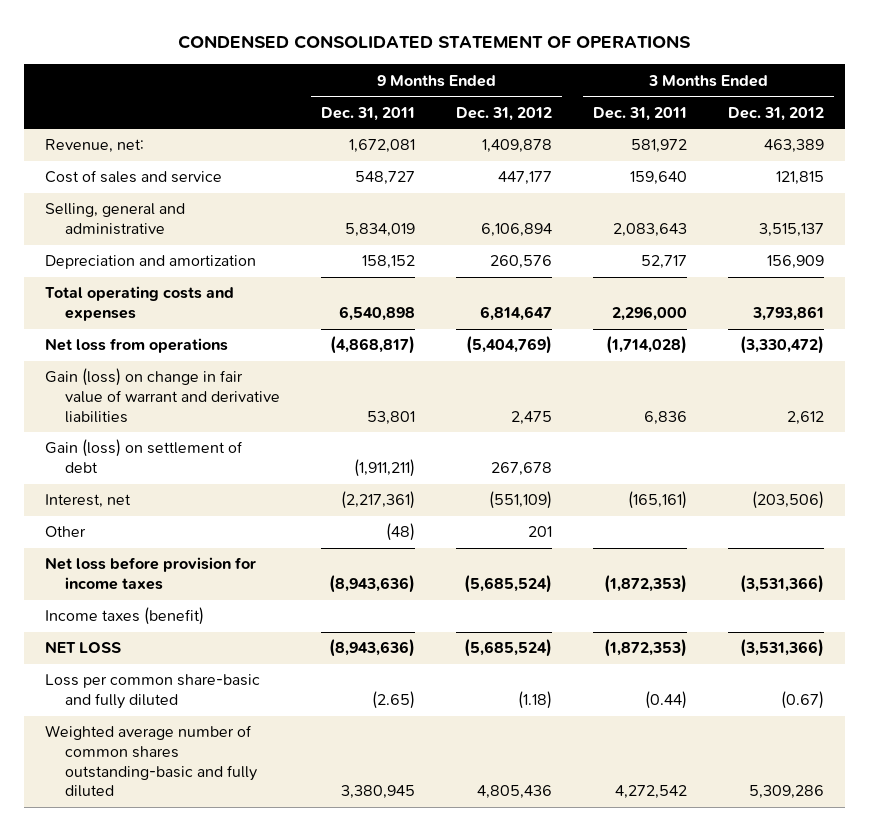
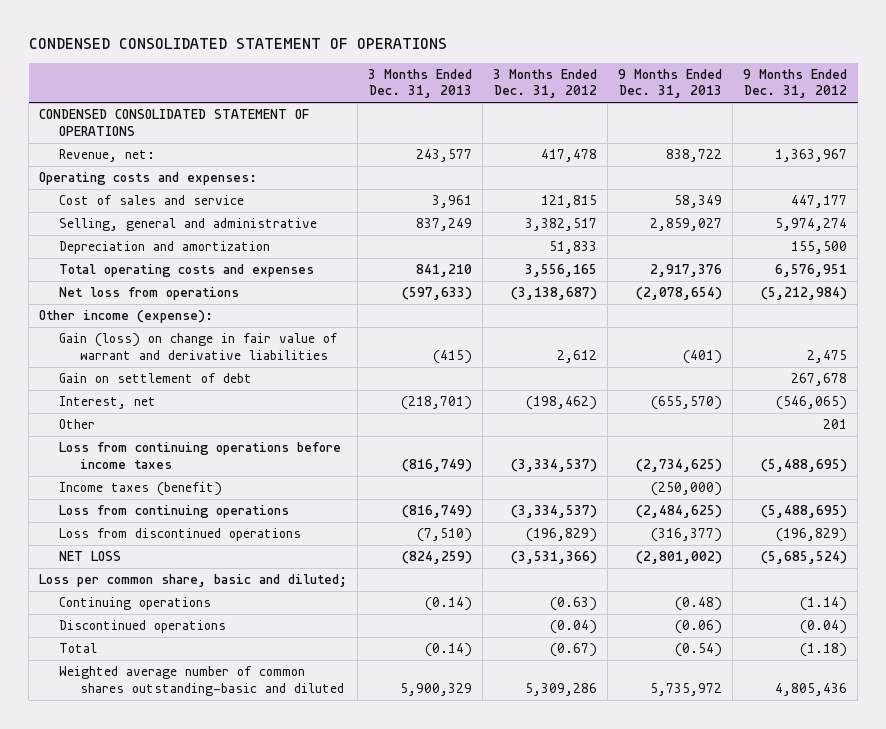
- | 9 Months Ended Dec. 31, 2011 | 9 Months Ended Dec. 31, 2012 | 3 Months Ended Dec. 31, 2011 | 3 Months Ended Dec. 31, 2012
+ | 3 Months Ended Dec. 31, 2013 | 3 Months Ended Dec. 31, 2012 | 9 Months Ended Dec. 31, 2013 | 9 Months Ended Dec. 31, 2012
- Revenue, net: | 1,672,081 | 1,409,878 | 581,972 | 463,389
+ CONDENSED CONSOLIDATED STATEMENT OF OPERATIONS
+ Revenue, net: | 243,577 | 417,478 | 838,722 | 1,363,967
+ Operating costs and expenses:
- Selling, general and administrative | 5,834,019 | 6,106,894 | 2,083,643 | 3,515,137
- Depreciation and amortization | 158,152 | 260,576 | 52,717 | 156,909
- Total operating costs and expenses | 6,540,898 | 6,814,647 | 2,296,000 | 3,793,861
- Net loss from operations | (4,868,817) | (5,404,769) | (1,714,028) | (3,330,472)
+ Selling, general and administrative | 837,249 | 3,382,517 | 2,859,027 | 5,974,274
+ Depreciation and amortization | | 51,833 | | 155,500
+ Total operating costs and expenses | 841,210 | 3,556,165 | 2,917,376 | 6,576,951
+ Net loss from operations | (597,633) | (3,138,687) | (2,078,654) | (5,212,984)
+ Other income (expense):
- Gain (loss) on settlement of debt | (1,911,211) | 267,678 | |
- Interest, net | (2,217,361) | (551,109) | (165,161) | (203,506)
+ Gain on settlement of debt | | | | 267,678
+ Interest, net | (218,701) | (198,462) | (655,570) | (546,065)
- Net loss before provision for income taxes | (8,943,636) | (5,685,524) | (1,872,353) | (3,531,366)
+ Loss from continuing operations before income taxes | (816,749) | (3,334,537) | (2,734,625) | (5,488,695)
+ Loss from continuing operations | (816,749) | (3,334,537) | (2,484,625) | (5,488,695)
+ Loss from discontinued operations | (7,510) | (196,829) | (316,377) | (196,829)
- Loss per common share-basic and fully diluted | (2.65) | (1.18) | (0.44) | (0.67)
- Weighted average number of common shares outstanding-basic and fully diluted | 3,380,945 | 4,805,436 | 4,272,542 | 5,309,286
+ Loss per common share, basic and diluted;
+ Continuing operations | (0.14) | (0.63) | (0.48) | (1.14)
+ Discontinued operations | | (0.04) | (0.06) | (0.04)
+ Total | (0.14) | (0.67) | (0.54) | (1.18)
+ Weighted average number of common shares outstanding-basic and diluted | 5,900,329 | 5,309,286 | 5,735,972 | 4,805,436

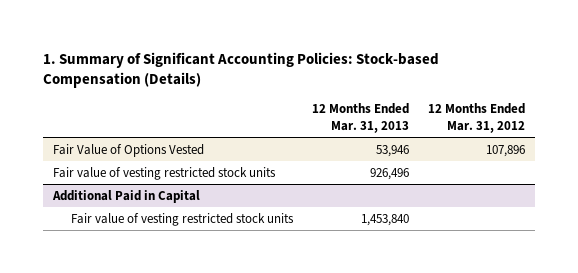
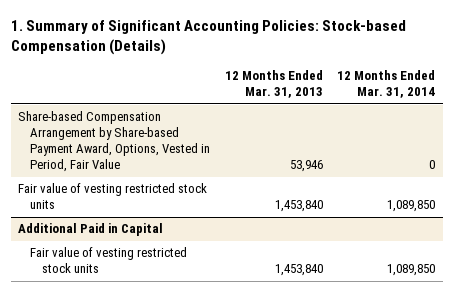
- | 12 Months Ended Mar. 31, 2013 | 12 Months Ended Mar. 31, 2012
+ | 12 Months Ended Mar. 31, 2013 | 12 Months Ended Mar. 31, 2014
- Fair Value of Options Vested | 53,946 | 107,896
- Fair value of vesting restricted stock units | 926,496 |
+ Share-based Compensation Arrangement by Share-based Payment Award, Options, Vested in Period, Fair Value | 53,946 | 0
+ Fair value of vesting restricted stock units | 1,453,840 | 1,089,850

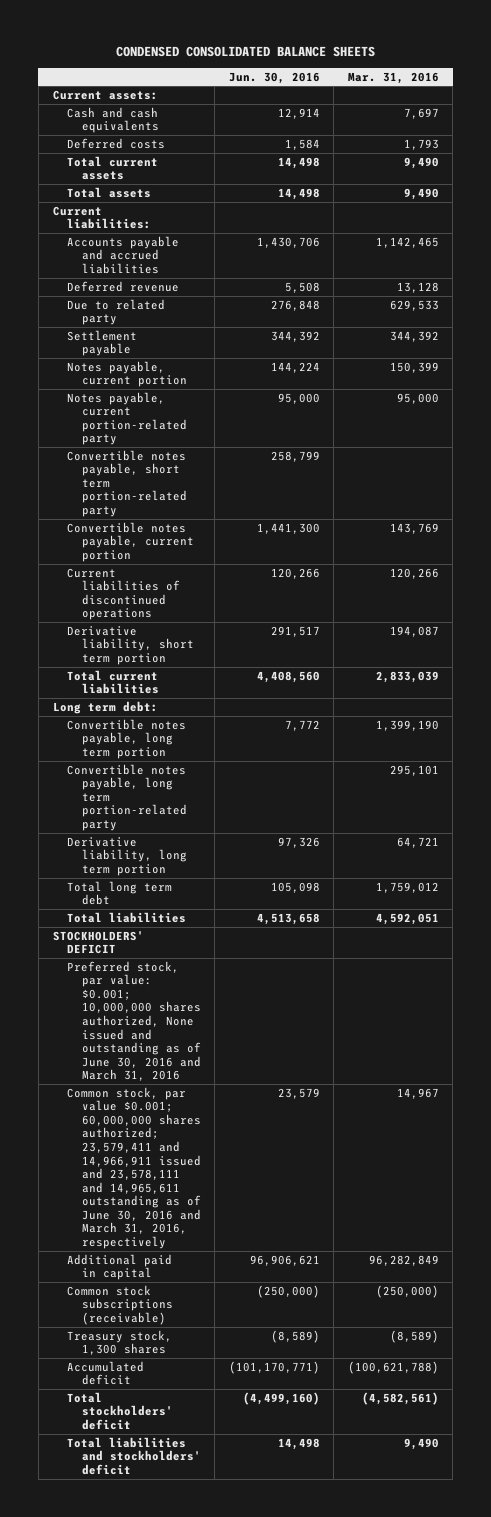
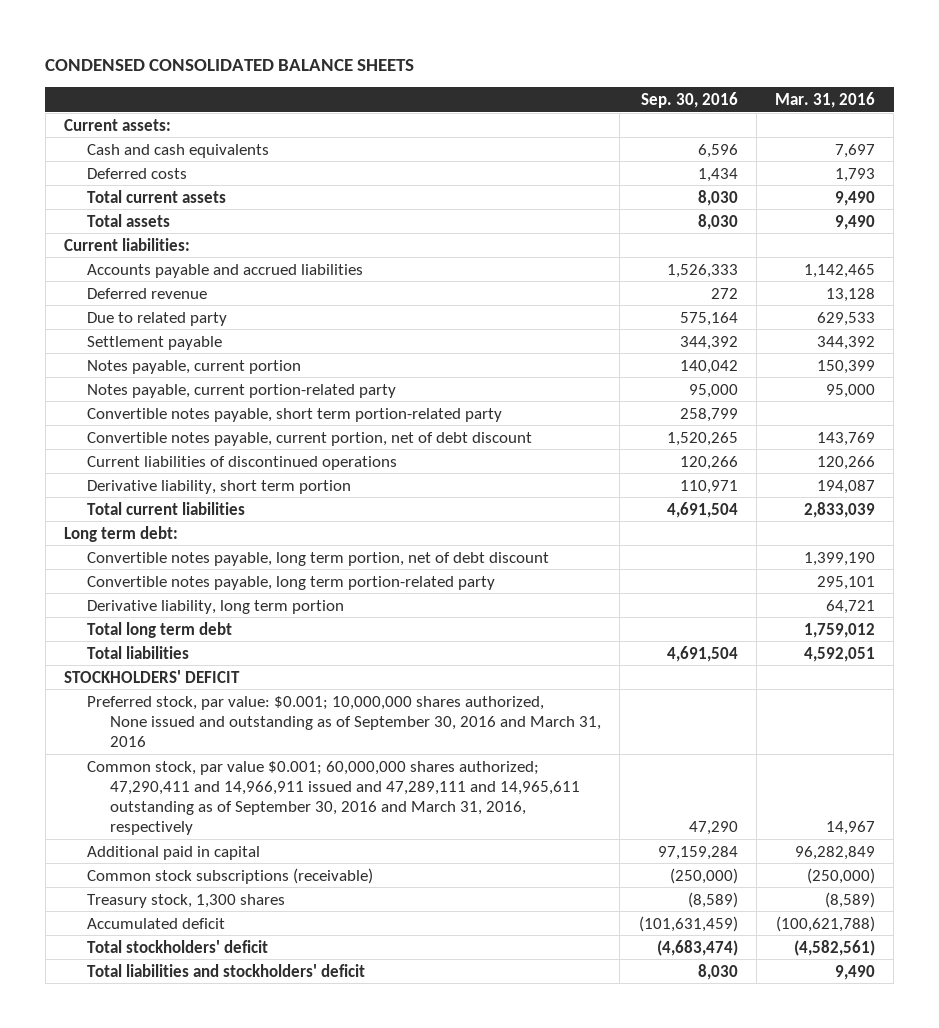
- | Jun. 30, 2016 | Mar. 31, 2016
+ | Sep. 30, 2016 | Mar. 31, 2016
- Convertible notes payable, current portion | 1,441,300 | 143,769
+ Convertible notes payable, current portion, net of debt discount | 1,520,265 | 143,769
- Convertible notes payable, long term portion | 7,772 | 1,399,190
+ Convertible notes payable, long term portion, net of debt discount | | 1,399,190
- Preferred stock, par value: $0.001; 10,000,000 shares authorized, None issued and outstanding as of June 30, 2016 and March 31, 2016
- Common stock, par value $0.001; 60,000,000 shares authorized; 23,579,411 and 14,966,911 issued and 23,578,111 and 14,965,611 outstanding as of June 30, 2016 and March 31, 2016, respectively | 23,579 | 14,967
+ Preferred stock, par value: $0.001; 10,000,000 shares authorized, None issued and outstanding as of September 30, 2016 and March 31, 2016
+ Common stock, par value $0.001; 60,000,000 shares authorized; 47,290,411 and 14,966,911 issued and 47,289,111 and 14,965,611 outstanding as of September 30, 2016 and March 31, 2016, respectively | 47,290 | 14,967

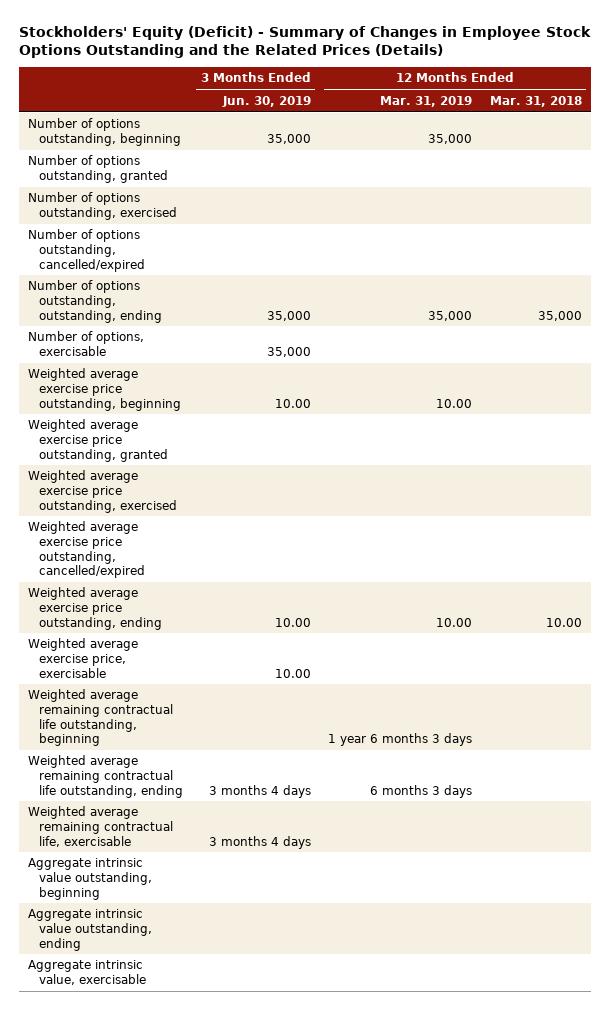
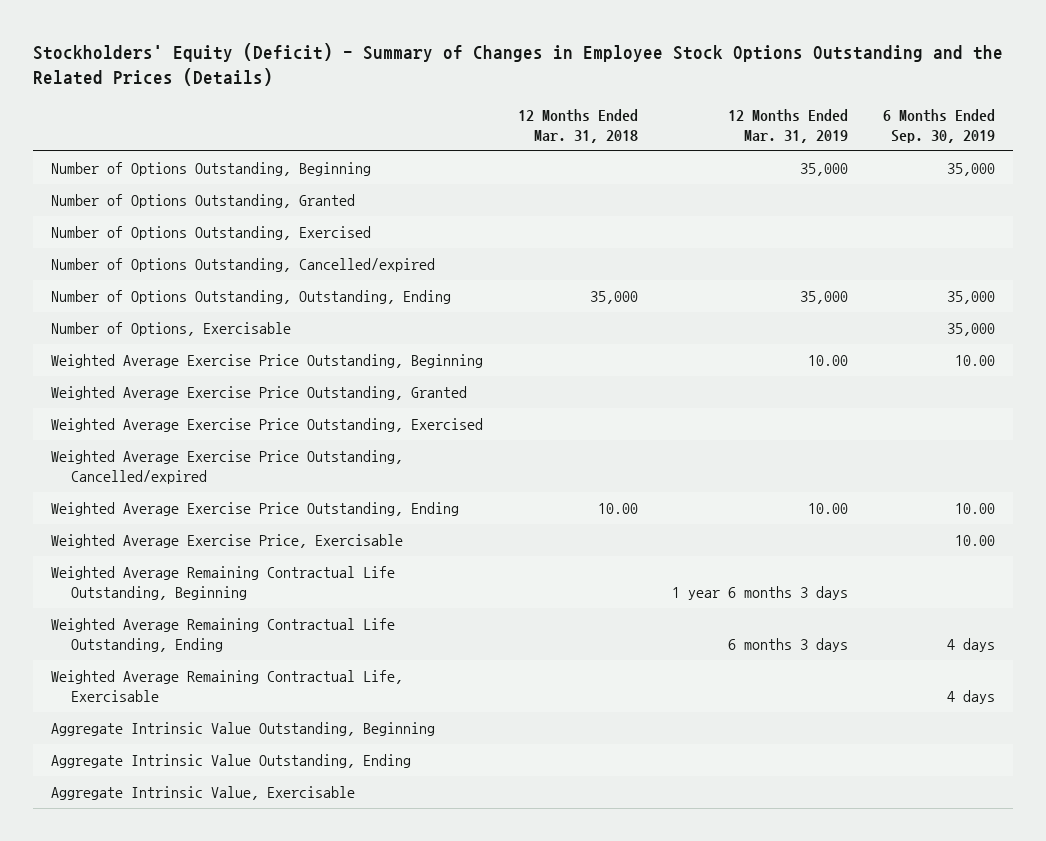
- | 3 Months Ended Jun. 30, 2019 | 12 Months Ended Mar. 31, 2019 | 12 Months Ended Mar. 31, 2018
+ | 12 Months Ended Mar. 31, 2018 | 12 Months Ended Mar. 31, 2019 | 6 Months Ended Sep. 30, 2019
- Number of options outstanding, beginning | 35,000 | 35,000 |
- Number of options outstanding, granted
- Number of options outstanding, exercised
- Number of options outstanding, cancelled/expired
- Number of options outstanding, outstanding, ending | 35,000 | 35,000 | 35,000
- Number of options, exercisable | 35,000 | |
- Weighted average exercise price outstanding, beginning | 10.00 | 10.00 |
- Weighted average exercise price outstanding, granted
- Weighted average exercise price outstanding, exercised
- Weighted average exercise price outstanding, cancelled/expired
- Weighted average exercise price outstanding, ending | 10.00 | 10.00 | 10.00
- Weighted average exercise price, exercisable | 10.00 | |
- Weighted average remaining contractual life outstanding, beginning | | 1 year 6 months 3 days |
- Weighted average remaining contractual life outstanding, ending | 3 months 4 days | 6 months 3 days |
- Weighted average remaining contractual life, exercisable | 3 months 4 days | |
- Aggregate intrinsic value outstanding, beginning
- Aggregate intrinsic value outstanding, ending
- Aggregate intrinsic value, exercisable
+ Number of Options Outstanding, Beginning | | 35,000 | 35,000
+ Number of Options Outstanding, Granted
+ Number of Options Outstanding, Exercised
+ Number of Options Outstanding, Cancelled/expired
+ Number of Options Outstanding, Outstanding, Ending | 35,000 | 35,000 | 35,000
+ Number of Options, Exercisable | | | 35,000
+ Weighted Average Exercise Price Outstanding, Beginning | | 10.00 | 10.00
+ Weighted Average Exercise Price Outstanding, Granted
+ Weighted Average Exercise Price Outstanding, Exercised
+ Weighted Average Exercise Price Outstanding, Cancelled/expired
+ Weighted Average Exercise Price Outstanding, Ending | 10.00 | 10.00 | 10.00
+ Weighted Average Exercise Price, Exercisable | | | 10.00
+ Weighted Average Remaining Contractual Life Outstanding, Beginning | | 1 year 6 months 3 days |
+ Weighted Average Remaining Contractual Life Outstanding, Ending | | 6 months 3 days | 4 days
+ Weighted Average Remaining Contractual Life, Exercisable | | | 4 days
+ Aggregate Intrinsic Value Outstanding, Beginning
+ Aggregate Intrinsic Value Outstanding, Ending
+ Aggregate Intrinsic Value, Exercisable

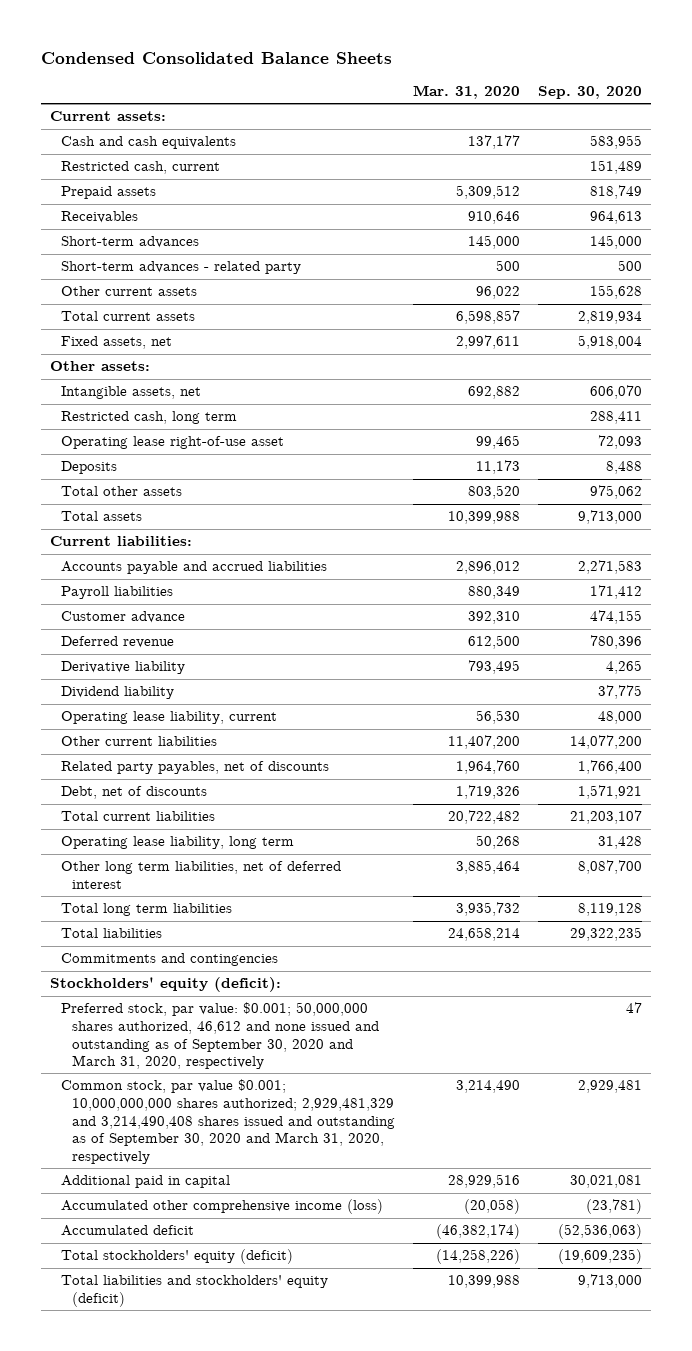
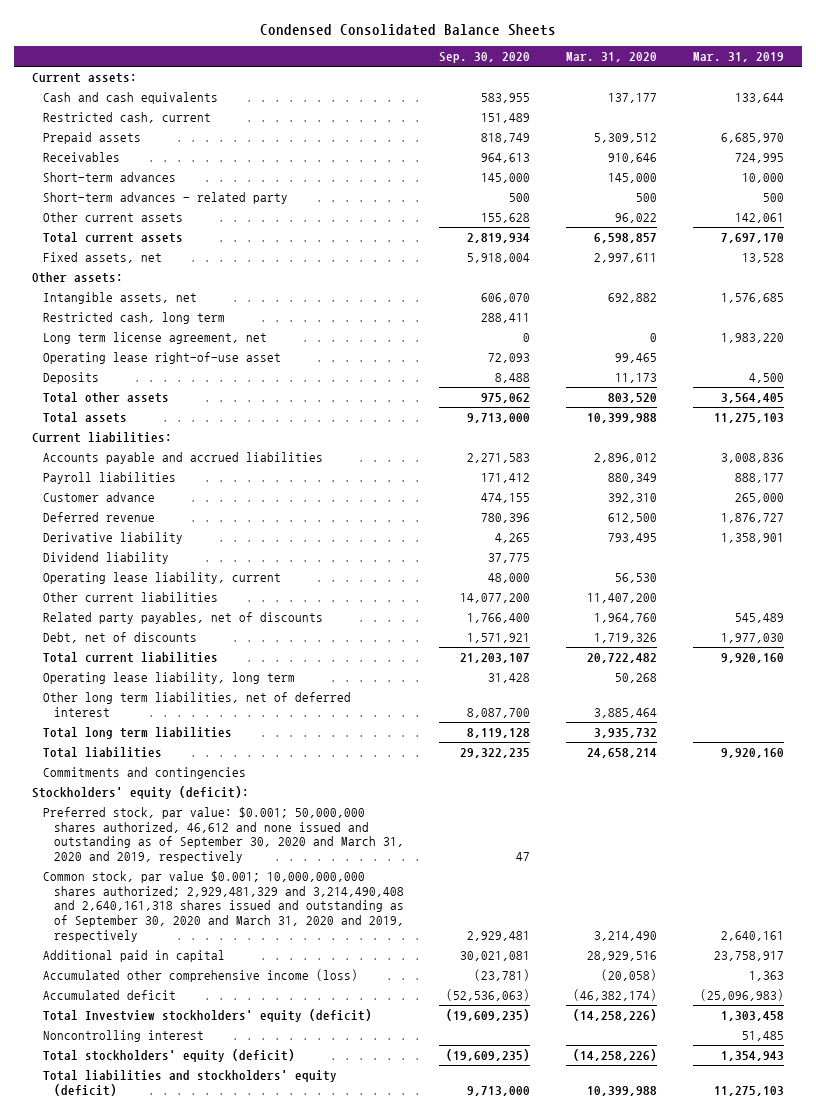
- | Mar. 31, 2020 | Sep. 30, 2020
+ | Sep. 30, 2020 | Mar. 31, 2020 | Mar. 31, 2019
+ Long term license agreement, net | 0 | 0 | 1,983,220
- Preferred stock, par value: $0.001; 50,000,000 shares authorized, 46,612 and none issued and outstanding as of September 30, 2020 and March 31, 2020, respectively | | 47
- Common stock, par value $0.001; 10,000,000,000 shares authorized; 2,929,481,329 and 3,214,490,408 shares issued and outstanding as of September 30, 2020 and March 31, 2020, respectively | 3,214,490 | 2,929,481
+ Preferred stock, par value: $0.001; 50,000,000 shares authorized, 46,612 and none issued and outstanding as of September 30, 2020 and March 31, 2020 and 2019, respectively | 47 | |
+ Common stock, par value $0.001; 10,000,000,000 shares authorized; 2,929,481,329 and 3,214,490,408 and 2,640,161,318 shares issued and outstanding as of September 30, 2020 and March 31, 2020 and 2019, respectively | 2,929,481 | 3,214,490 | 2,640,161
+ Total Investview stockholders' equity (deficit) | (19,609,235) | (14,258,226) | 1,303,458
+ Noncontrolling interest | | | 51,485

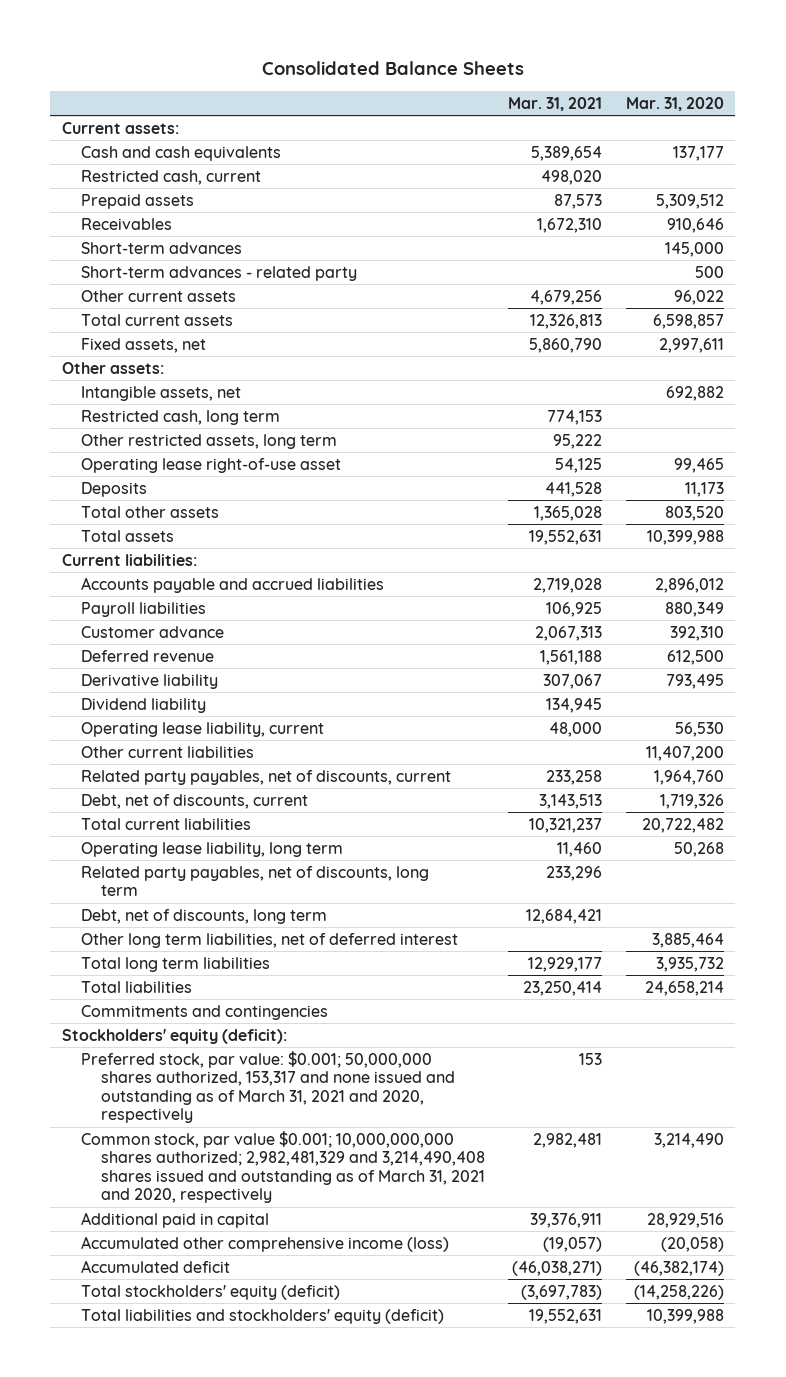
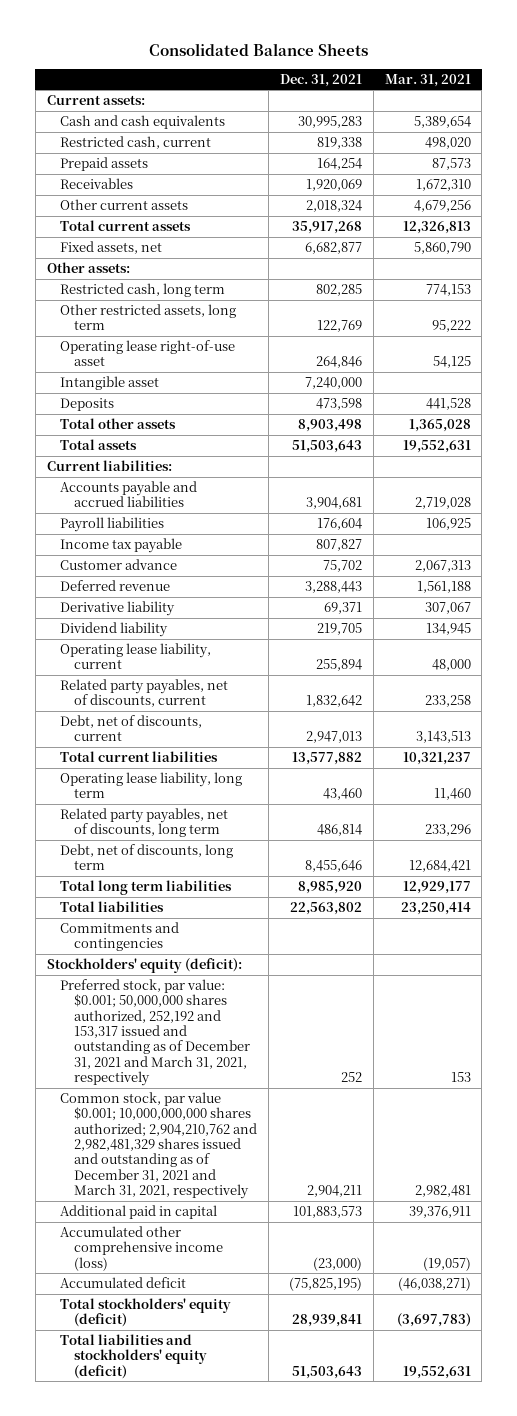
- | Mar. 31, 2021 | Mar. 31, 2020
+ | Dec. 31, 2021 | Mar. 31, 2021
- Short-term advances | | 145,000
- Short-term advances - related party | | 500
- Intangible assets, net | | 692,882
+ Intangible asset | 7,240,000 |
+ Income tax payable | 807,827 |
- Other current liabilities | | 11,407,200
- Other long term liabilities, net of deferred interest | | 3,885,464
- Preferred stock, par value: $0.001; 50,000,000 shares authorized, 153,317 and none issued and outstanding as of March 31, 2021 and 2020, respectively | 153 |
- Common stock, par value $0.001; 10,000,000,000 shares authorized; 2,982,481,329 and 3,214,490,408 shares issued and outstanding as of March 31, 2021 and 2020, respectively | 2,982,481 | 3,214,490
+ Preferred stock, par value: $0.001; 50,000,000 shares authorized, 252,192 and 153,317 issued and outstanding as of December 31, 2021 and March 31, 2021, respectively | 252 | 153
+ Common stock, par value $0.001; 10,000,000,000 shares authorized; 2,904,210,762 and 2,982,481,329 shares issued and outstanding as of December 31, 2021 and March 31, 2021, respectively | 2,904,211 | 2,982,481

